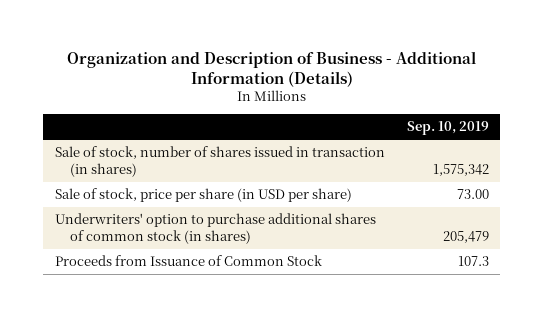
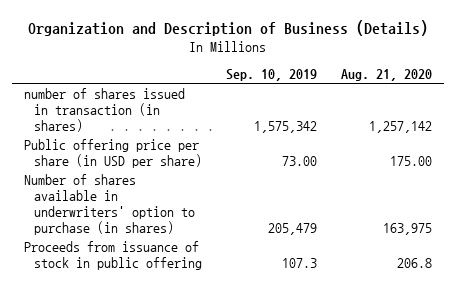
- Organization and Description of Business - Additional Information (Details)
+ Organization and Description of Business (Details)
- | Sep. 10, 2019
+ | Sep. 10, 2019 | Aug. 21, 2020
- Sale of stock, number of shares issued in transaction (in shares) | 1,575,342
- Sale of stock, price per share (in USD per share) | 73.00
- Underwriters' option to purchase additional shares of common stock (in shares) | 205,479
- Proceeds from Issuance of Common Stock | 107.3
+ number of shares issued in transaction (in shares) | 1,575,342 | 1,257,142
+ Public offering price per share (in USD per share) | 73.00 | 175.00
+ Number of shares available in underwriters' option to purchase (in shares) | 205,479 | 163,975
+ Proceeds from issuance of stock in public offering | 107.3 | 206.8

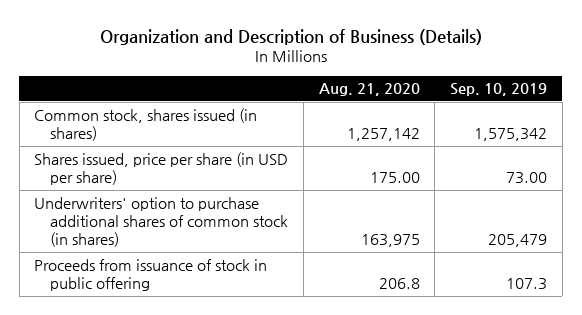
- | Sep. 10, 2019 | Aug. 21, 2020
+ | Aug. 21, 2020 | Sep. 10, 2019
- number of shares issued in transaction (in shares) | 1,575,342 | 1,257,142
- Public offering price per share (in USD per share) | 73.00 | 175.00
- Number of shares available in underwriters' option to purchase (in shares) | 205,479 | 163,975
+ Common stock, shares issued (in shares) | 1,257,142 | 1,575,342
+ Shares issued, price per share (in USD per share) | 175.00 | 73.00
+ Underwriters' option to purchase additional shares of common stock (in shares) | 163,975 | 205,479

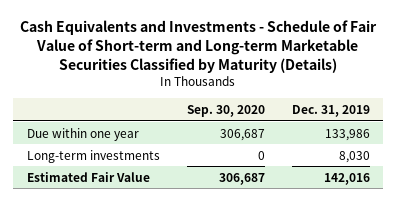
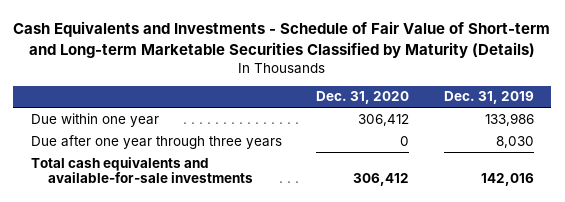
- | Sep. 30, 2020 | Dec. 31, 2019
+ | Dec. 31, 2020 | Dec. 31, 2019
- Long-term investments | 0 | 8,030
- Estimated Fair Value | 306,687 | 142,016
+ Due after one year through three years | 0 | 8,030
+ Total cash equivalents and available-for-sale investments | 306,412 | 142,016

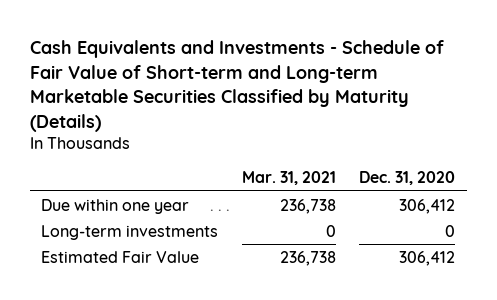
- | Dec. 31, 2020 | Dec. 31, 2019
+ | Mar. 31, 2021 | Dec. 31, 2020
- Due after one year through three years | 0 | 8,030
- Total cash equivalents and available-for-sale investments | 306,412 | 142,016
+ Long-term investments | 0 | 0
+ Estimated Fair Value | 236,738 | 306,412

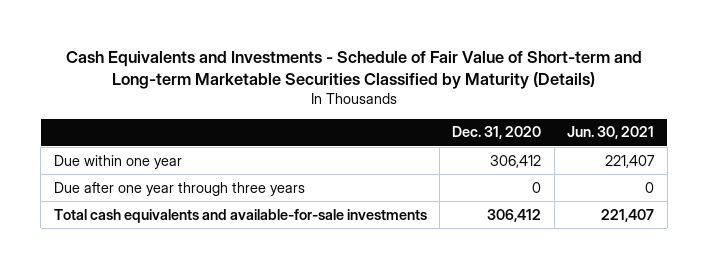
- | Mar. 31, 2021 | Dec. 31, 2020
+ | Dec. 31, 2020 | Jun. 30, 2021
- Long-term investments | 0 | 0
- Estimated Fair Value | 236,738 | 306,412
+ Due after one year through three years | 0 | 0
+ Total cash equivalents and available-for-sale investments | 306,412 | 221,407

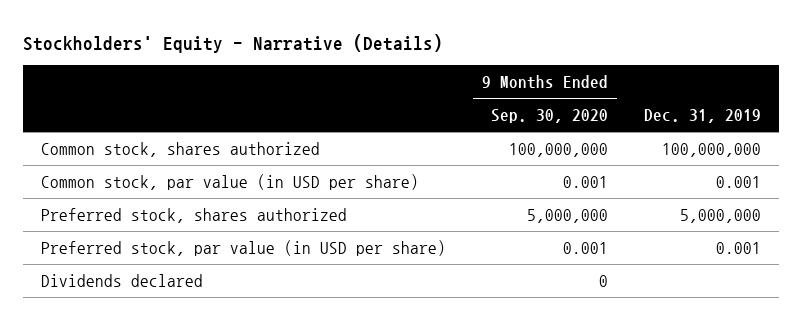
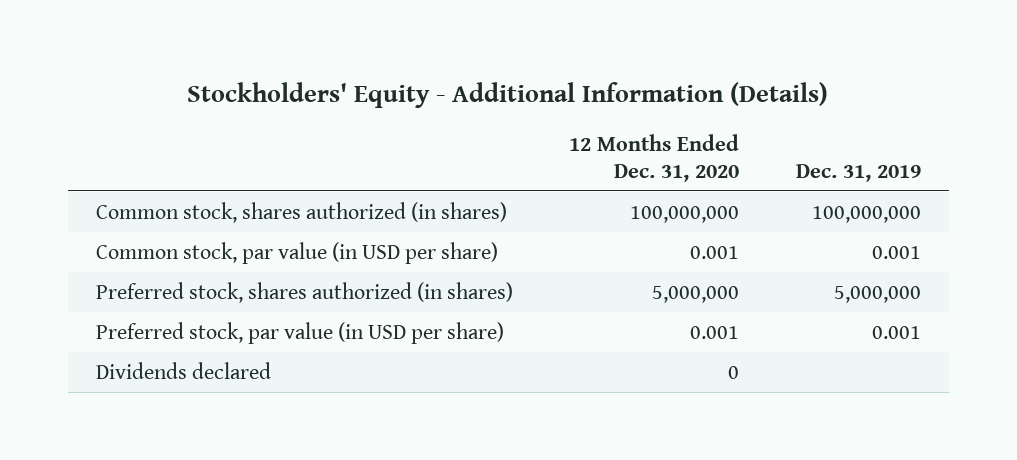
- Stockholders' Equity - Narrative (Details)
+ Stockholders' Equity - Additional Information (Details)
- | 9 Months Ended Sep. 30, 2020 | Dec. 31, 2019
+ | 12 Months Ended Dec. 31, 2020 | Dec. 31, 2019
- Common stock, shares authorized | 100,000,000 | 100,000,000
+ Common stock, shares authorized (in shares) | 100,000,000 | 100,000,000
- Preferred stock, shares authorized | 5,000,000 | 5,000,000
+ Preferred stock, shares authorized (in shares) | 5,000,000 | 5,000,000

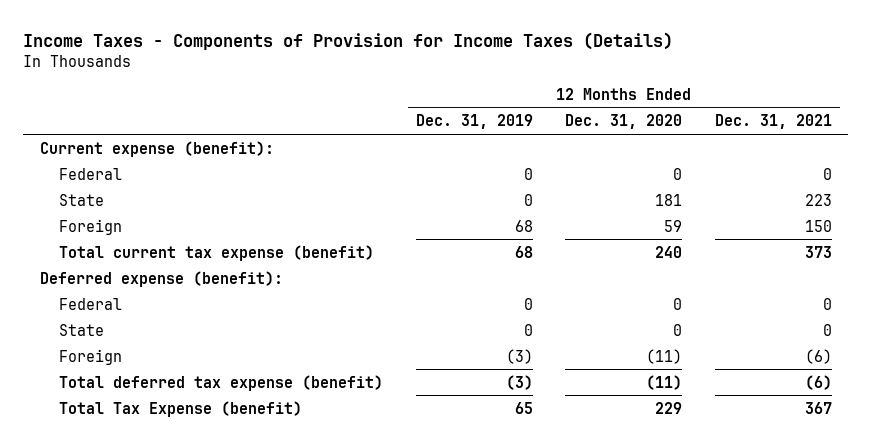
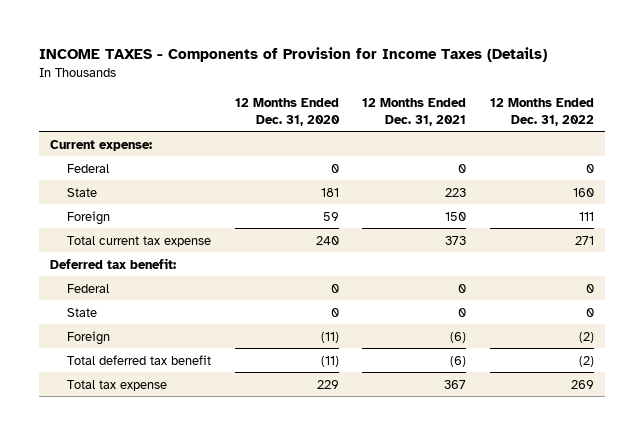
- Income Taxes - Components of Provision for Income Taxes (Details)
+ INCOME TAXES - Components of Provision for Income Taxes (Details)
- | 12 Months Ended Dec. 31, 2019 | 12 Months Ended Dec. 31, 2020 | 12 Months Ended Dec. 31, 2021
+ | 12 Months Ended Dec. 31, 2020 | 12 Months Ended Dec. 31, 2021 | 12 Months Ended Dec. 31, 2022
- Current expense (benefit):
+ Current expense:
- Total current tax expense (benefit) | 68 | 240 | 373
- Deferred expense (benefit):
+ Total current tax expense | 240 | 373 | 271
+ Deferred tax benefit:
- Total deferred tax expense (benefit) | (3) | (11) | (6)
- Total Tax Expense (benefit) | 65 | 229 | 367
+ Total deferred tax benefit | (11) | (6) | (2)
+ Total tax expense | 229 | 367 | 269

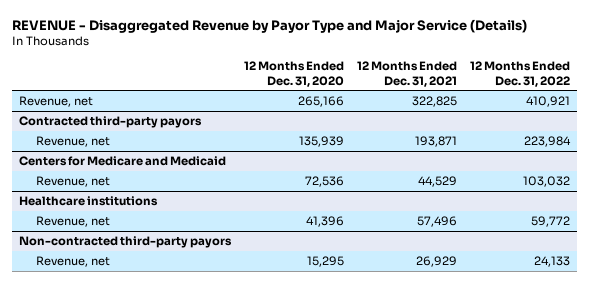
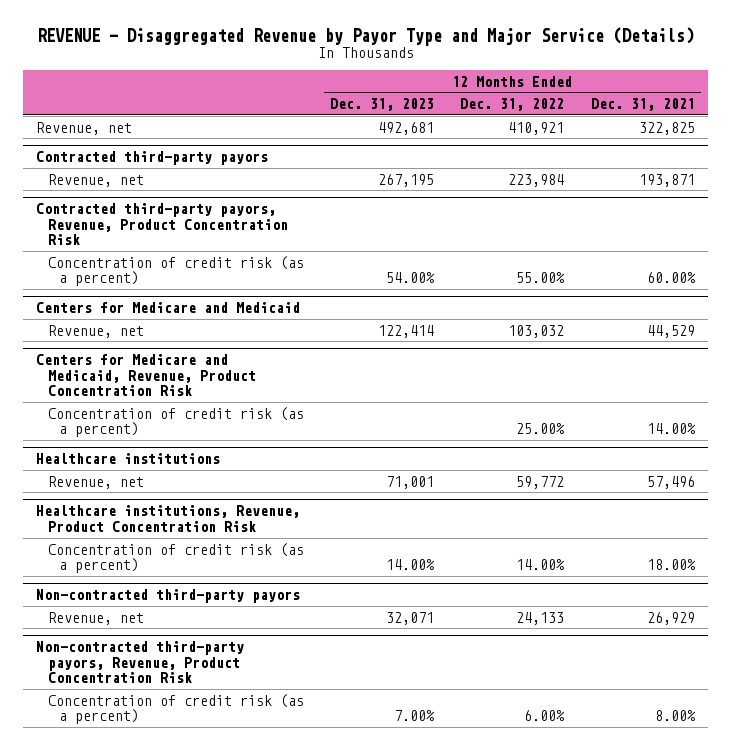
- | 12 Months Ended Dec. 31, 2020 | 12 Months Ended Dec. 31, 2021 | 12 Months Ended Dec. 31, 2022
+ | 12 Months Ended Dec. 31, 2023 | 12 Months Ended Dec. 31, 2022 | 12 Months Ended Dec. 31, 2021
+ Contracted third-party payors, Revenue, Product Concentration Risk
+ Concentration of credit risk (as a percent) | 54.00% | 55.00% | 60.00%
+ Centers for Medicare and Medicaid, Revenue, Product Concentration Risk
+ Concentration of credit risk (as a percent) | | 25.00% | 14.00%
+ Healthcare institutions, Revenue, Product Concentration Risk
+ Concentration of credit risk (as a percent) | 14.00% | 14.00% | 18.00%
+ Non-contracted third-party payors, Revenue, Product Concentration Risk
+ Concentration of credit risk (as a percent) | 7.00% | 6.00% | 8.00%

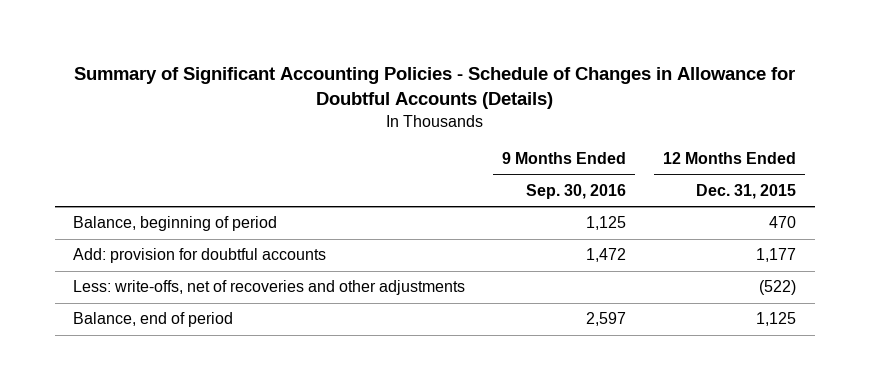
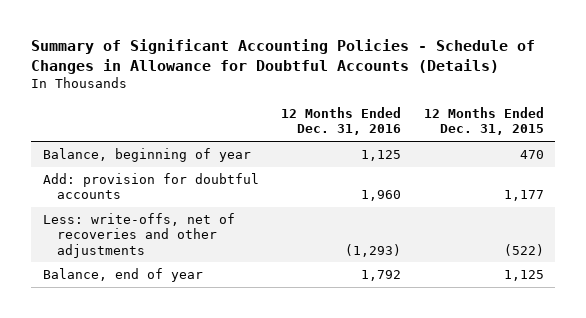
- | 9 Months Ended Sep. 30, 2016 | 12 Months Ended Dec. 31, 2015
+ | 12 Months Ended Dec. 31, 2016 | 12 Months Ended Dec. 31, 2015
- Balance, beginning of period | 1,125 | 470
+ Balance, beginning of year | 1,125 | 470
- Balance, end of period | 2,597 | 1,125
+ Balance, end of year | 1,792 | 1,125

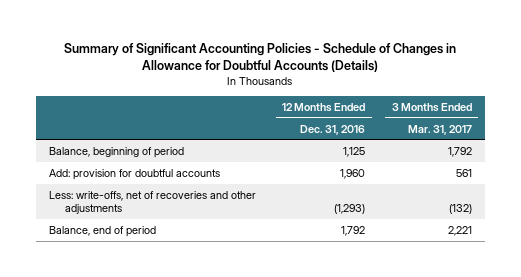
- | 12 Months Ended Dec. 31, 2016 | 12 Months Ended Dec. 31, 2015
+ | 12 Months Ended Dec. 31, 2016 | 3 Months Ended Mar. 31, 2017
- Balance, beginning of year | 1,125 | 470
+ Balance, beginning of period | 1,125 | 1,792
- Balance, end of year | 1,792 | 1,125
+ Balance, end of period | 1,792 | 2,221

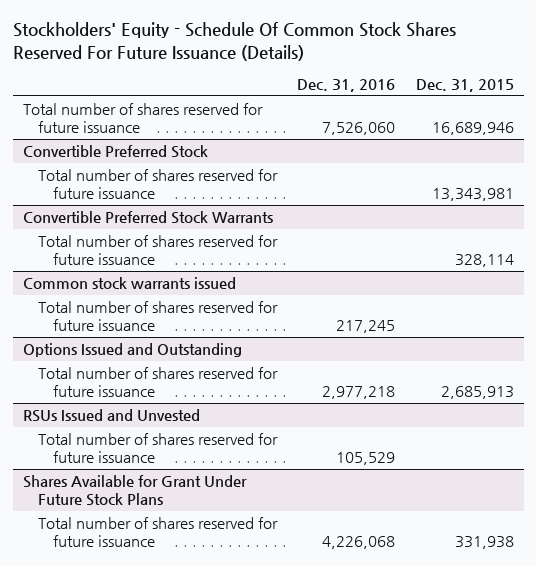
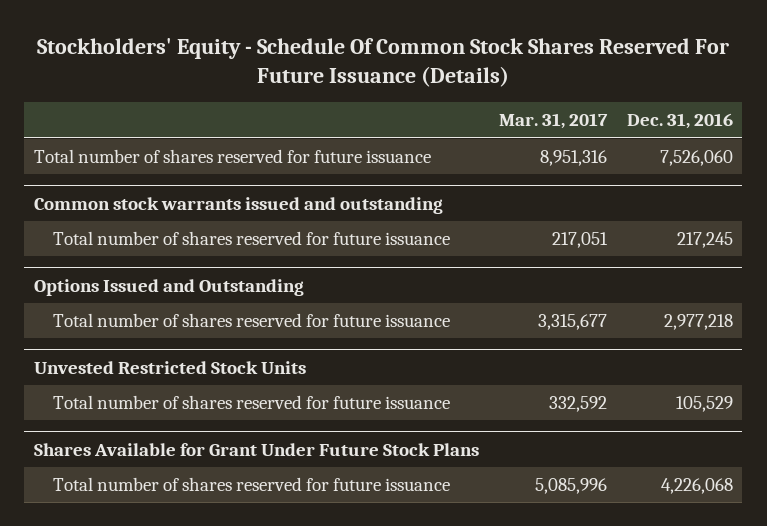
- | Dec. 31, 2016 | Dec. 31, 2015
+ | Mar. 31, 2017 | Dec. 31, 2016
- Convertible Preferred Stock
- Total number of shares reserved for future issuance | | 13,343,981
- Convertible Preferred Stock Warrants
- Total number of shares reserved for future issuance | | 328,114
- Common stock warrants issued
+ Common stock warrants issued and outstanding
- RSUs Issued and Unvested
+ Unvested Restricted Stock Units

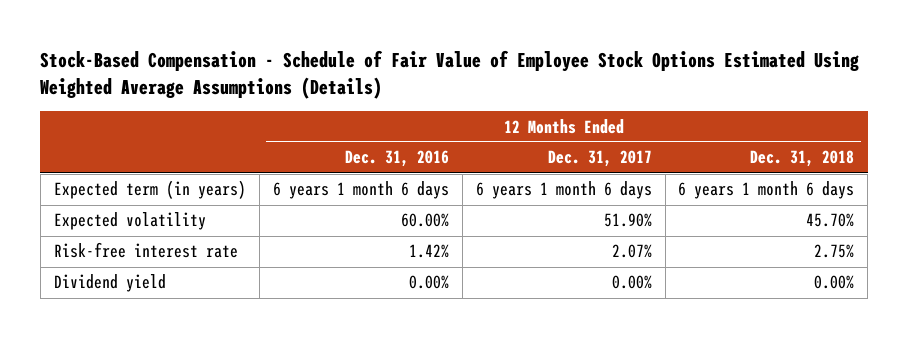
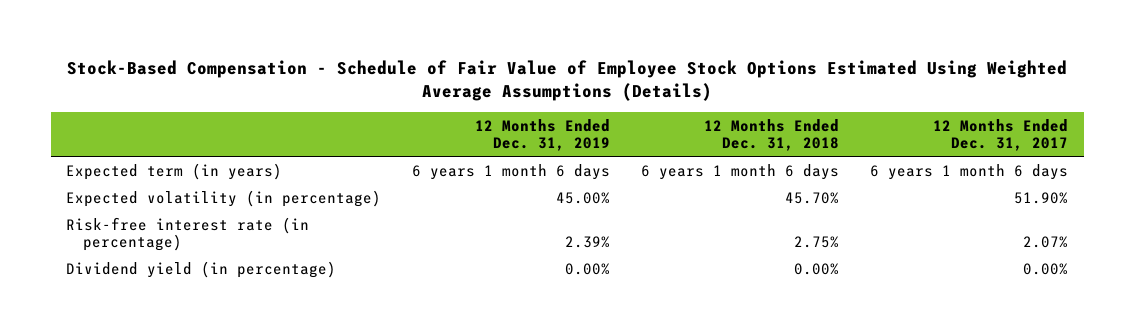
- | 12 Months Ended Dec. 31, 2016 | 12 Months Ended Dec. 31, 2017 | 12 Months Ended Dec. 31, 2018
+ | 12 Months Ended Dec. 31, 2019 | 12 Months Ended Dec. 31, 2018 | 12 Months Ended Dec. 31, 2017
- Expected volatility | 60.00% | 51.90% | 45.70%
- Risk-free interest rate | 1.42% | 2.07% | 2.75%
- Dividend yield | 0.00% | 0.00% | 0.00%
+ Expected volatility (in percentage) | 45.00% | 45.70% | 51.90%
+ Risk-free interest rate (in percentage) | 2.39% | 2.75% | 2.07%
+ Dividend yield (in percentage) | 0.00% | 0.00% | 0.00%

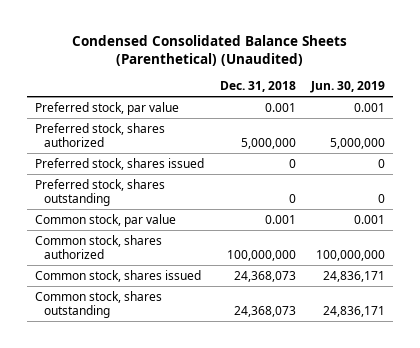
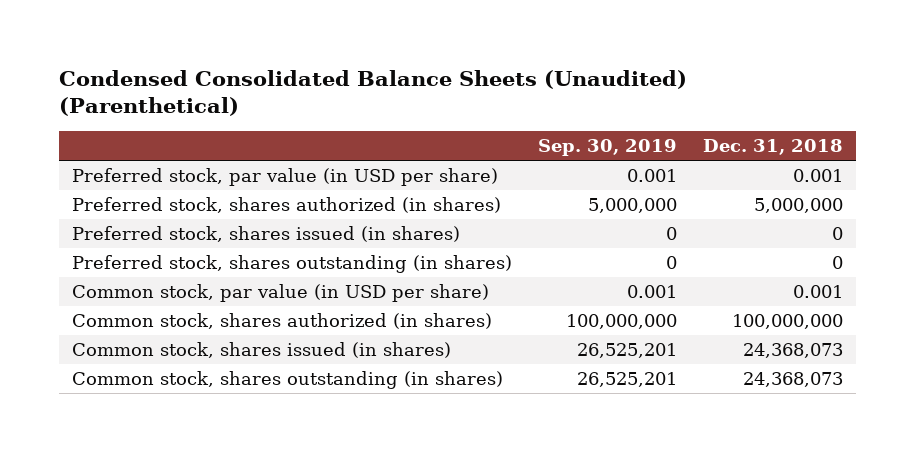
- Condensed Consolidated Balance Sheets (Parenthetical) (Unaudited)
+ Condensed Consolidated Balance Sheets (Unaudited) (Parenthetical)
- | Dec. 31, 2018 | Jun. 30, 2019
+ | Sep. 30, 2019 | Dec. 31, 2018
- Preferred stock, par value | 0.001 | 0.001
- Preferred stock, shares authorized | 5,000,000 | 5,000,000
- Preferred stock, shares issued | 0 | 0
- Preferred stock, shares outstanding | 0 | 0
- Common stock, par value | 0.001 | 0.001
- Common stock, shares authorized | 100,000,000 | 100,000,000
- Common stock, shares issued | 24,368,073 | 24,836,171
- Common stock, shares outstanding | 24,368,073 | 24,836,171
+ Preferred stock, par value (in USD per share) | 0.001 | 0.001
+ Preferred stock, shares authorized (in shares) | 5,000,000 | 5,000,000
+ Preferred stock, shares issued (in shares) | 0 | 0
+ Preferred stock, shares outstanding (in shares) | 0 | 0
+ Common stock, par value (in USD per share) | 0.001 | 0.001
+ Common stock, shares authorized (in shares) | 100,000,000 | 100,000,000
+ Common stock, shares issued (in shares) | 26,525,201 | 24,368,073
+ Common stock, shares outstanding (in shares) | 26,525,201 | 24,368,073

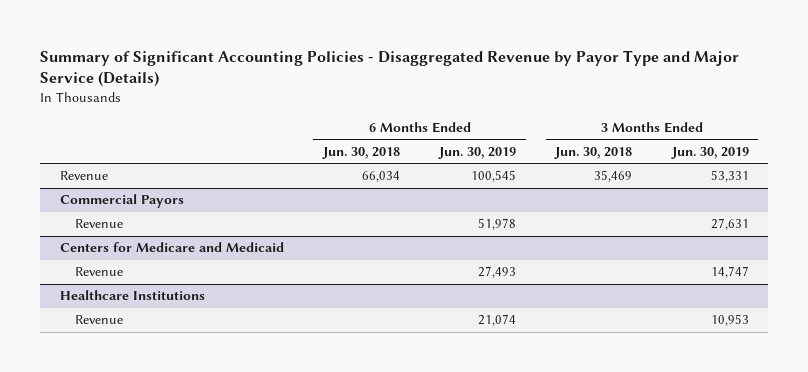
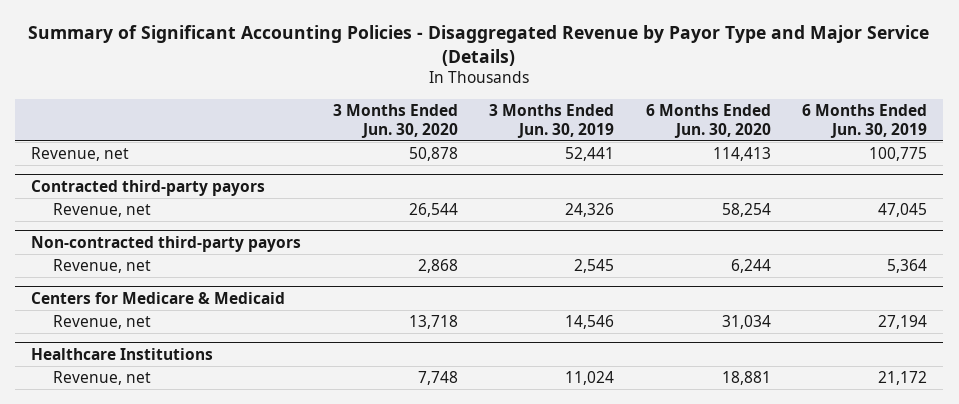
- | 6 Months Ended Jun. 30, 2018 | 6 Months Ended Jun. 30, 2019 | 3 Months Ended Jun. 30, 2018 | 3 Months Ended Jun. 30, 2019
+ | 3 Months Ended Jun. 30, 2020 | 3 Months Ended Jun. 30, 2019 | 6 Months Ended Jun. 30, 2020 | 6 Months Ended Jun. 30, 2019
- Revenue | 66,034 | 100,545 | 35,469 | 53,331
- Commercial Payors
- Revenue | | 51,978 | | 27,631
- Centers for Medicare and Medicaid
- Revenue | | 27,493 | | 14,747
+ Revenue, net | 50,878 | 52,441 | 114,413 | 100,775
+ Contracted third-party payors
+ Revenue, net | 26,544 | 24,326 | 58,254 | 47,045
+ Non-contracted third-party payors
+ Revenue, net | 2,868 | 2,545 | 6,244 | 5,364
+ Centers for Medicare & Medicaid
+ Revenue, net | 13,718 | 14,546 | 31,034 | 27,194
@ Healthcare Institutions
- Revenue | | 21,074 | | 10,953
+ Revenue, net | 7,748 | 11,024 | 18,881 | 21,172

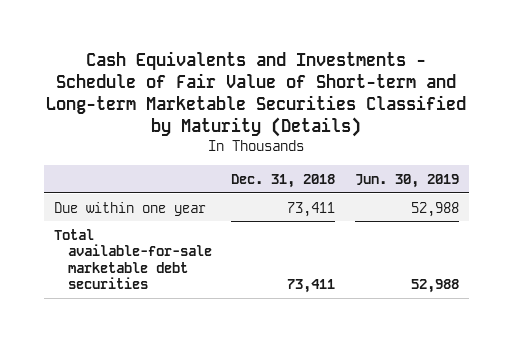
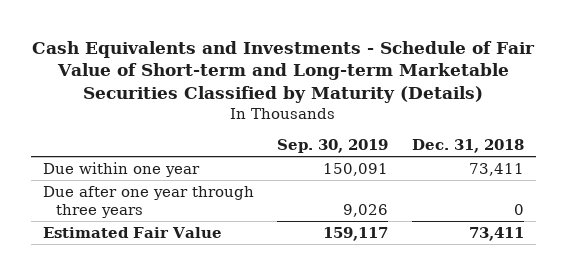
- | Dec. 31, 2018 | Jun. 30, 2019
+ | Sep. 30, 2019 | Dec. 31, 2018
- Total available-for-sale marketable debt securities | 73,411 | 52,988
+ Due after one year through three years | 9,026 | 0
+ Estimated Fair Value | 159,117 | 73,411

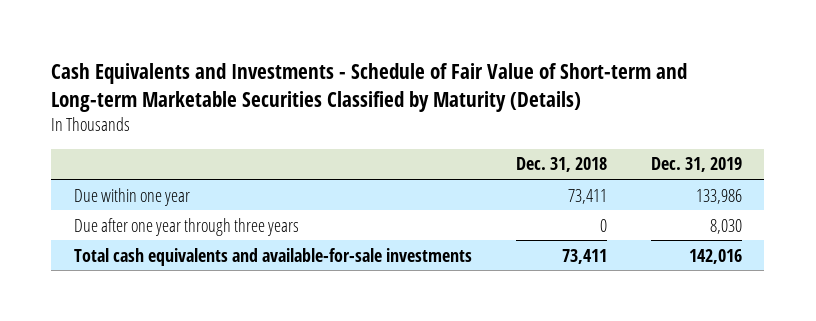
- | Sep. 30, 2019 | Dec. 31, 2018
+ | Dec. 31, 2018 | Dec. 31, 2019
- Estimated Fair Value | 159,117 | 73,411
+ Total cash equivalents and available-for-sale investments | 73,411 | 142,016

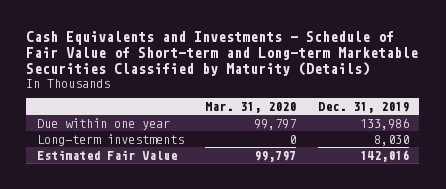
- | Dec. 31, 2018 | Dec. 31, 2019
+ | Mar. 31, 2020 | Dec. 31, 2019
- Due after one year through three years | 0 | 8,030
- Total cash equivalents and available-for-sale investments | 73,411 | 142,016
+ Long-term investments | 0 | 8,030
+ Estimated Fair Value | 99,797 | 142,016

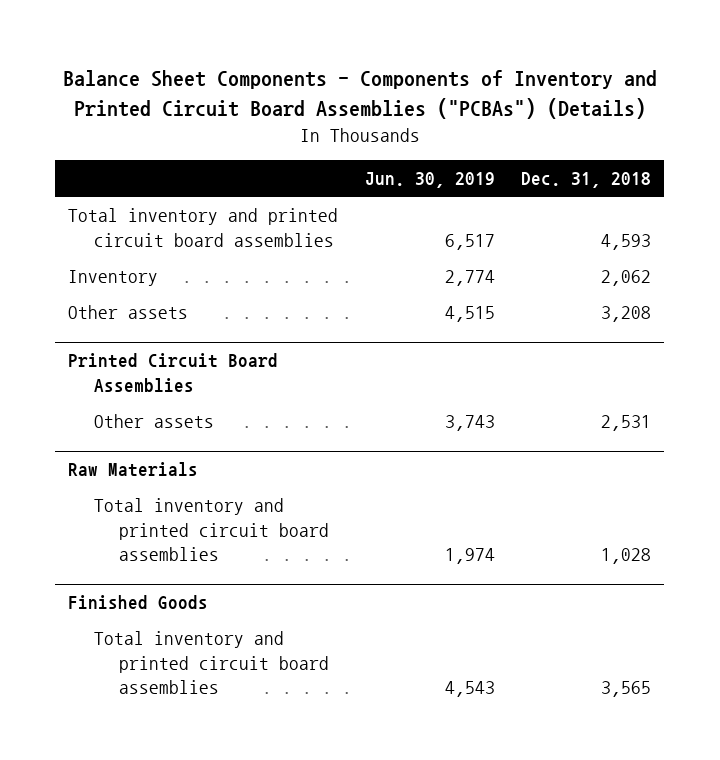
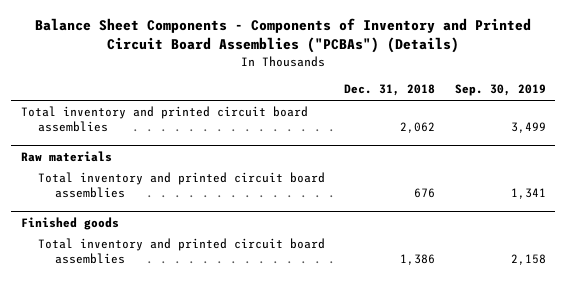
- | Jun. 30, 2019 | Dec. 31, 2018
+ | Dec. 31, 2018 | Sep. 30, 2019
- Total inventory and printed circuit board assemblies | 6,517 | 4,593
- Inventory | 2,774 | 2,062
- Other assets | 4,515 | 3,208
- Printed Circuit Board Assemblies
- Other assets | 3,743 | 2,531
- Raw Materials
- Total inventory and printed circuit board assemblies | 1,974 | 1,028
- Finished Goods
- Total inventory and printed circuit board assemblies | 4,543 | 3,565
+ Total inventory and printed circuit board assemblies | 2,062 | 3,499
+ Raw materials
+ Total inventory and printed circuit board assemblies | 676 | 1,341
+ Finished goods
+ Total inventory and printed circuit board assemblies | 1,386 | 2,158

